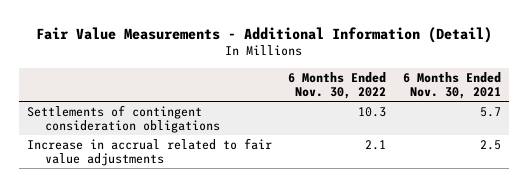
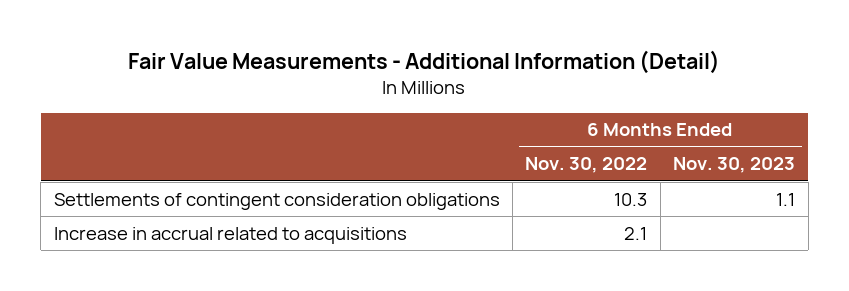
- | 6 Months Ended Nov. 30, 2022 | 6 Months Ended Nov. 30, 2021
+ | 6 Months Ended Nov. 30, 2022 | 6 Months Ended Nov. 30, 2023
- Increase in accrual related to fair value adjustments | 2.1 | 2.5
+ Increase in accrual related to acquisitions | 2.1 |

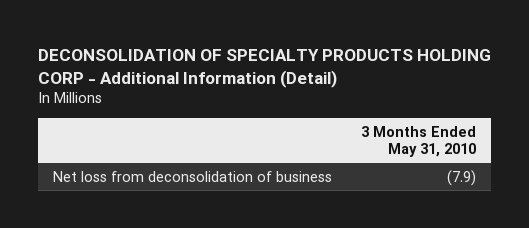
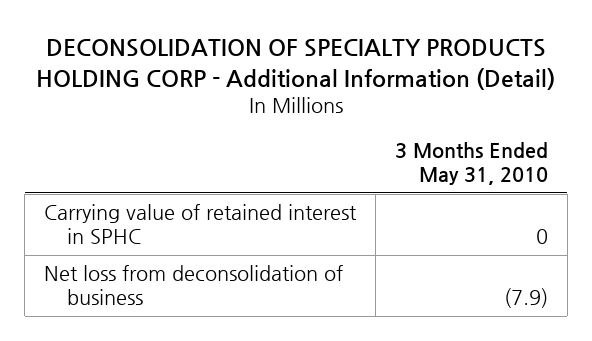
+ Carrying value of retained interest in SPHC | 0

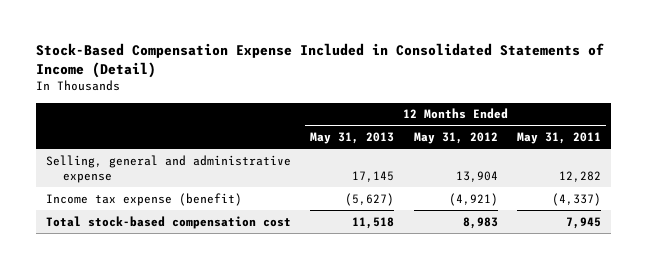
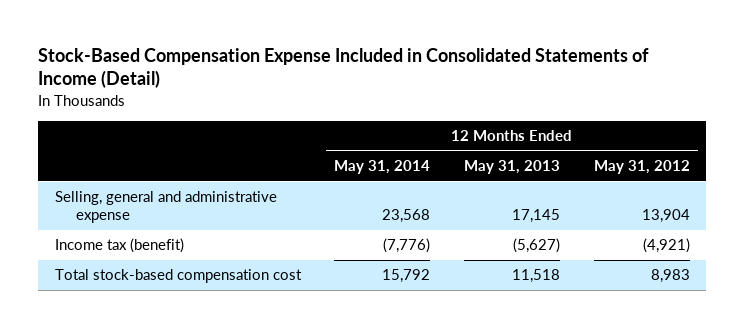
- | 12 Months Ended May 31, 2013 | 12 Months Ended May 31, 2012 | 12 Months Ended May 31, 2011
+ | 12 Months Ended May 31, 2014 | 12 Months Ended May 31, 2013 | 12 Months Ended May 31, 2012
- Income tax expense (benefit) | (5,627) | (4,921) | (4,337)
+ Income tax (benefit) | (7,776) | (5,627) | (4,921)

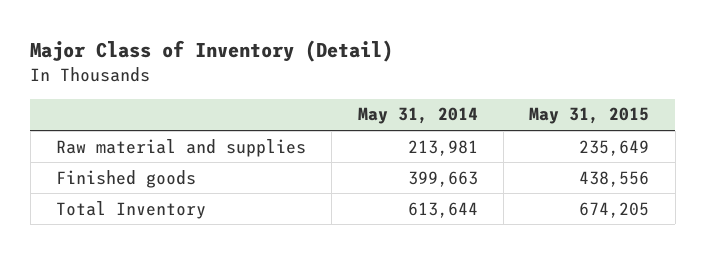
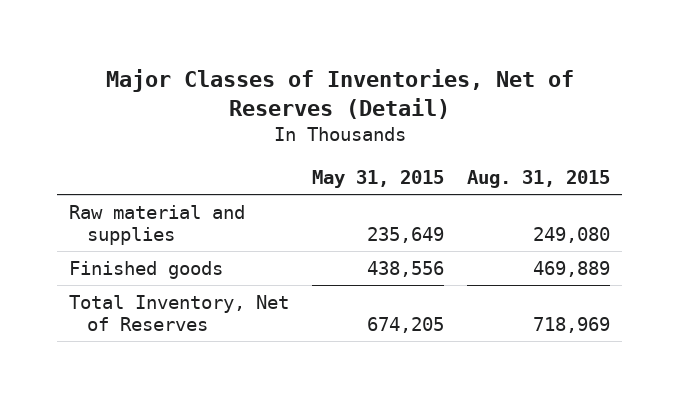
- Major Class of Inventory (Detail)
+ Major Classes of Inventories, Net of Reserves (Detail)
- | May 31, 2014 | May 31, 2015
+ | May 31, 2015 | Aug. 31, 2015
- Total Inventory | 613,644 | 674,205
+ Total Inventory, Net of Reserves | 674,205 | 718,969

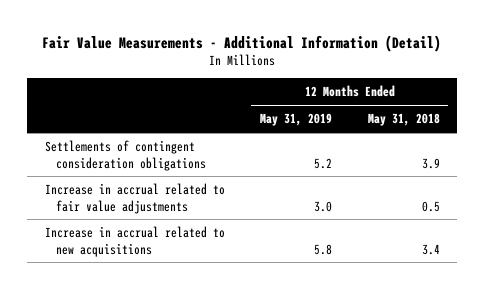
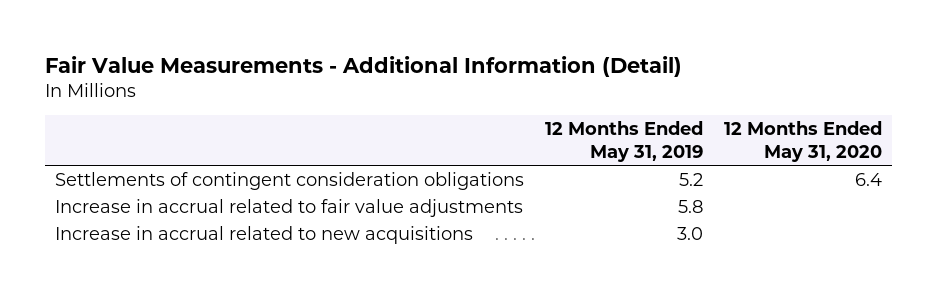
- | 12 Months Ended May 31, 2019 | 12 Months Ended May 31, 2018
+ | 12 Months Ended May 31, 2019 | 12 Months Ended May 31, 2020
- Increase in accrual related to fair value adjustments | 3.0 | 0.5
- Increase in accrual related to new acquisitions | 5.8 | 3.4
+ Increase in accrual related to fair value adjustments | 5.8 |
+ Increase in accrual related to new acquisitions | 3.0 |

